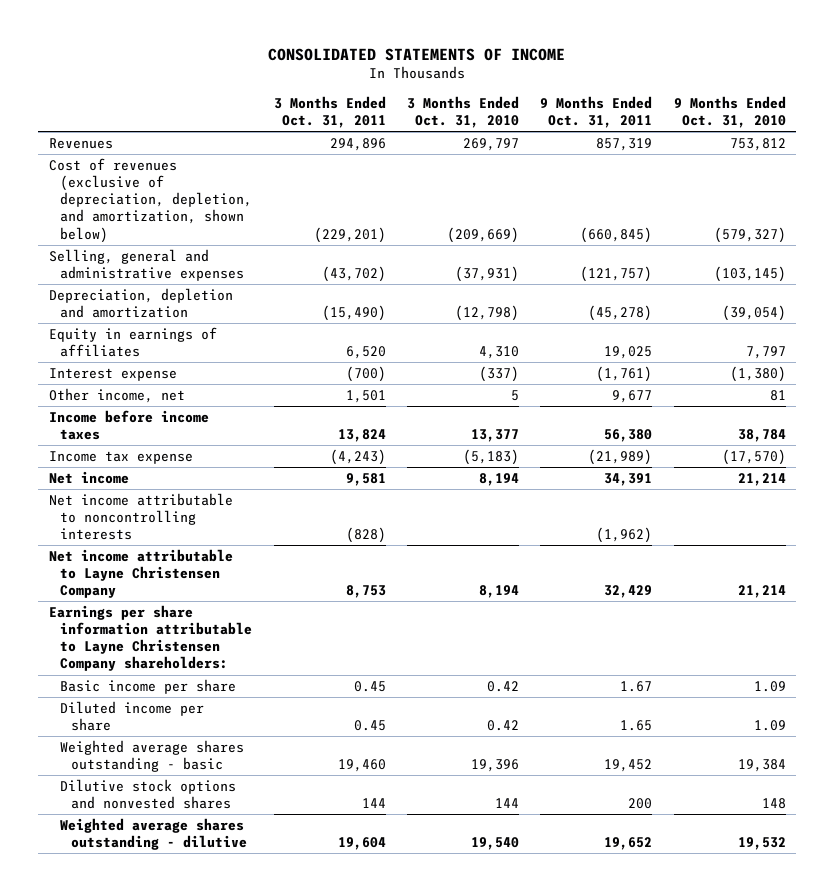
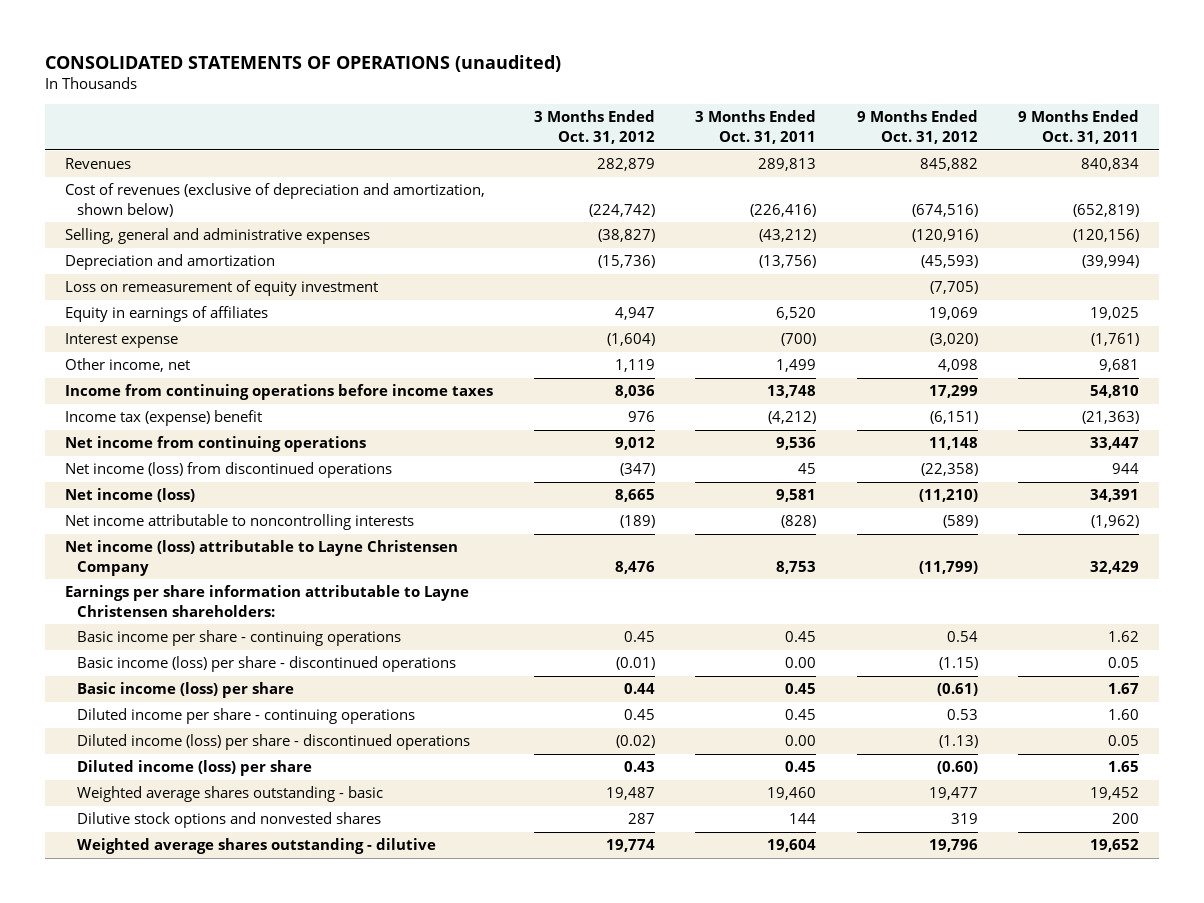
- CONSOLIDATED STATEMENTS OF INCOME
+ CONSOLIDATED STATEMENTS OF OPERATIONS (unaudited)
- | 3 Months Ended Oct. 31, 2011 | 3 Months Ended Oct. 31, 2010 | 9 Months Ended Oct. 31, 2011 | 9 Months Ended Oct. 31, 2010
+ | 3 Months Ended Oct. 31, 2012 | 3 Months Ended Oct. 31, 2011 | 9 Months Ended Oct. 31, 2012 | 9 Months Ended Oct. 31, 2011
- Revenues | 294,896 | 269,797 | 857,319 | 753,812
- Cost of revenues (exclusive of depreciation, depletion, and amortization, shown below) | (229,201) | (209,669) | (660,845) | (579,327)
- Selling, general and administrative expenses | (43,702) | (37,931) | (121,757) | (103,145)
- Depreciation, depletion and amortization | (15,490) | (12,798) | (45,278) | (39,054)
+ Revenues | 282,879 | 289,813 | 845,882 | 840,834
+ Cost of revenues (exclusive of depreciation and amortization, shown below) | (224,742) | (226,416) | (674,516) | (652,819)
+ Selling, general and administrative expenses | (38,827) | (43,212) | (120,916) | (120,156)
+ Depreciation and amortization | (15,736) | (13,756) | (45,593) | (39,994)
+ Loss on remeasurement of equity investment | | | (7,705) |
- Other income, net | 1,501 | 5 | 9,677 | 81
- Income before income taxes | 13,824 | 13,377 | 56,380 | 38,784
- Income tax expense | (4,243) | (5,183) | (21,989) | (17,570)
- Net income | 9,581 | 8,194 | 34,391 | 21,214
+ Other income, net | 1,119 | 1,499 | 4,098 | 9,681
+ Income from continuing operations before income taxes | 8,036 | 13,748 | 17,299 | 54,810
+ Income tax (expense) benefit | 976 | (4,212) | (6,151) | (21,363)
+ Net income from continuing operations | 9,012 | 9,536 | 11,148 | 33,447
+ Net income (loss) from discontinued operations | (347) | 45 | (22,358) | 944
+ Net income (loss) | 8,665 | 9,581 | (11,210) | 34,391
- Net income attributable to Layne Christensen Company | 8,753 | 8,194 | 32,429 | 21,214
- Earnings per share information attributable to Layne Christensen Company shareholders:
- Basic income per share | 0.45 | 0.42 | 1.67 | 1.09
- Diluted income per share | 0.45 | 0.42 | 1.65 | 1.09
+ Net income (loss) attributable to Layne Christensen Company | 8,476 | 8,753 | (11,799) | 32,429
+ Earnings per share information attributable to Layne Christensen shareholders:
+ Basic income per share - continuing operations | 0.45 | 0.45 | 0.54 | 1.62
+ Basic income (loss) per share - discontinued operations | (0.01) | 0.00 | (1.15) | 0.05
+ Basic income (loss) per share | 0.44 | 0.45 | (0.61) | 1.67
+ Diluted income per share - continuing operations | 0.45 | 0.45 | 0.53 | 1.60
+ Diluted income (loss) per share - discontinued operations | (0.02) | 0.00 | (1.13) | 0.05
+ Diluted income (loss) per share | 0.43 | 0.45 | (0.60) | 1.65

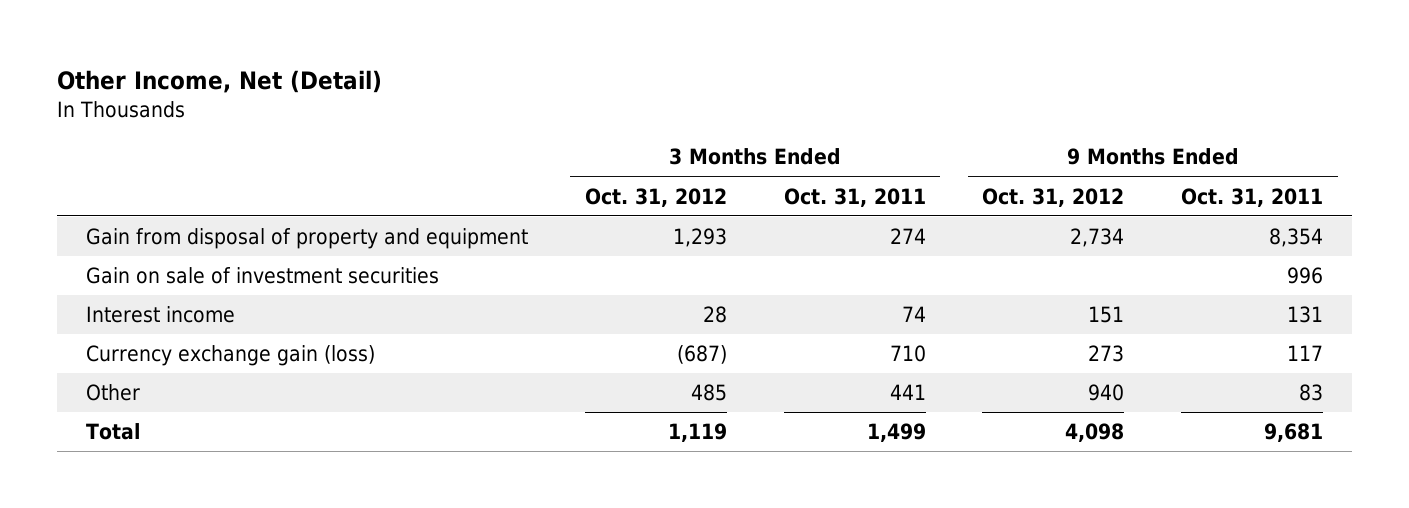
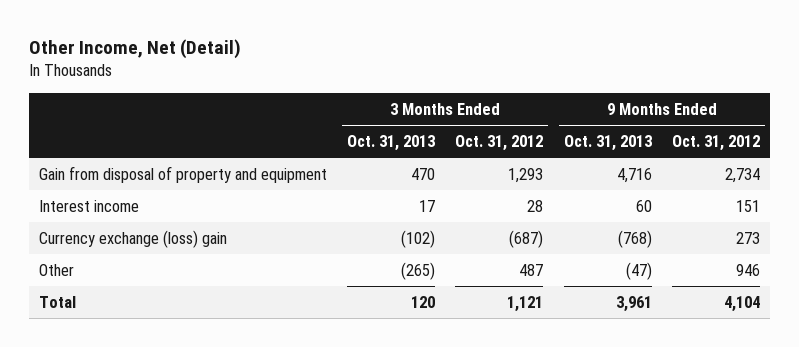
- | 3 Months Ended Oct. 31, 2012 | 3 Months Ended Oct. 31, 2011 | 9 Months Ended Oct. 31, 2012 | 9 Months Ended Oct. 31, 2011
+ | 3 Months Ended Oct. 31, 2013 | 3 Months Ended Oct. 31, 2012 | 9 Months Ended Oct. 31, 2013 | 9 Months Ended Oct. 31, 2012
- Gain on sale of investment securities | | | | 996
- Currency exchange gain (loss) | (687) | 710 | 273 | 117
- Other | 485 | 441 | 940 | 83
- Total | 1,119 | 1,499 | 4,098 | 9,681
+ Currency exchange (loss) gain | (102) | (687) | (768) | 273
+ Other | (265) | 487 | (47) | 946
+ Total | 120 | 1,121 | 3,961 | 4,104

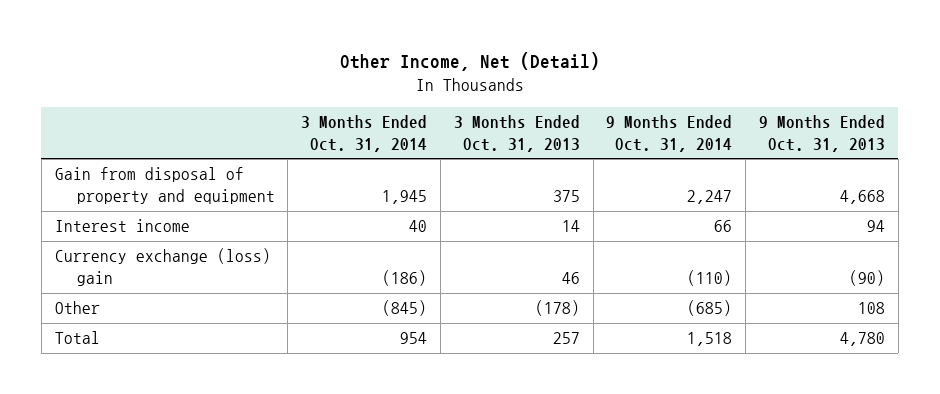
- | 3 Months Ended Oct. 31, 2013 | 3 Months Ended Oct. 31, 2012 | 9 Months Ended Oct. 31, 2013 | 9 Months Ended Oct. 31, 2012
+ | 3 Months Ended Oct. 31, 2014 | 3 Months Ended Oct. 31, 2013 | 9 Months Ended Oct. 31, 2014 | 9 Months Ended Oct. 31, 2013
- Gain from disposal of property and equipment | 470 | 1,293 | 4,716 | 2,734
- Interest income | 17 | 28 | 60 | 151
- Currency exchange (loss) gain | (102) | (687) | (768) | 273
- Other | (265) | 487 | (47) | 946
- Total | 120 | 1,121 | 3,961 | 4,104
+ Gain from disposal of property and equipment | 1,945 | 375 | 2,247 | 4,668
+ Interest income | 40 | 14 | 66 | 94
+ Currency exchange (loss) gain | (186) | 46 | (110) | (90)
+ Other | (845) | (178) | (685) | 108
+ Total | 954 | 257 | 1,518 | 4,780

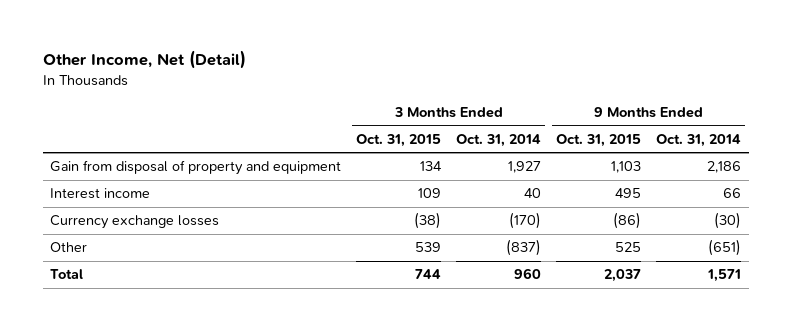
- | 3 Months Ended Oct. 31, 2014 | 3 Months Ended Oct. 31, 2013 | 9 Months Ended Oct. 31, 2014 | 9 Months Ended Oct. 31, 2013
+ | 3 Months Ended Oct. 31, 2015 | 3 Months Ended Oct. 31, 2014 | 9 Months Ended Oct. 31, 2015 | 9 Months Ended Oct. 31, 2014
- Gain from disposal of property and equipment | 1,945 | 375 | 2,247 | 4,668
+ Gain from disposal of property and equipment | 134 | 1,927 | 1,103 | 2,186
- Currency exchange (loss) gain | (186) | 46 | (110) | (90)
- Other | (845) | (178) | (685) | 108
- Total | 954 | 257 | 1,518 | 4,780
+ Currency exchange losses | (38) | (170) | (86) | (30)
+ Other | 539 | (837) | 525 | (651)
+ Total | 744 | 960 | 2,037 | 1,571

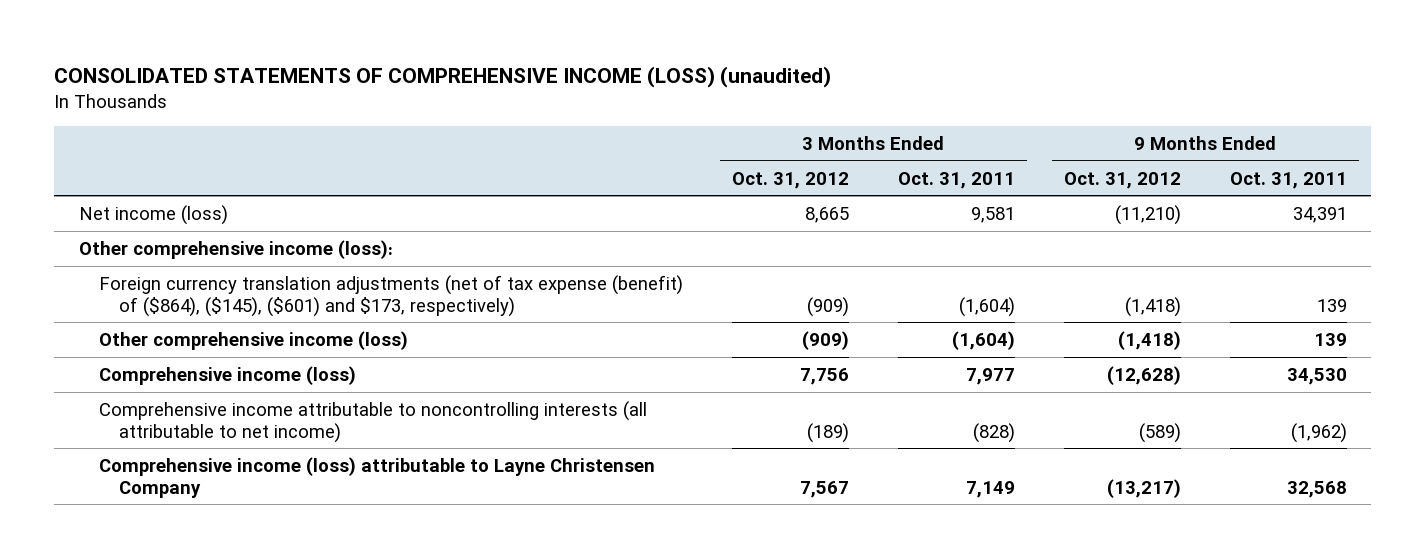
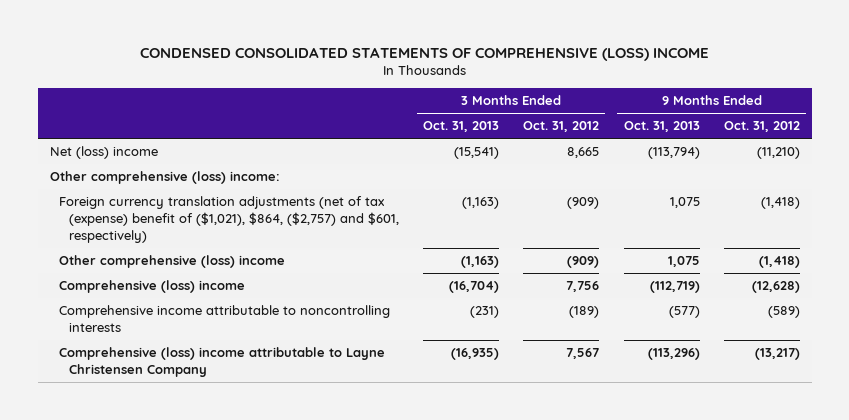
- CONSOLIDATED STATEMENTS OF COMPREHENSIVE INCOME (LOSS) (unaudited)
+ CONDENSED CONSOLIDATED STATEMENTS OF COMPREHENSIVE (LOSS) INCOME
- | 3 Months Ended Oct. 31, 2012 | 3 Months Ended Oct. 31, 2011 | 9 Months Ended Oct. 31, 2012 | 9 Months Ended Oct. 31, 2011
+ | 3 Months Ended Oct. 31, 2013 | 3 Months Ended Oct. 31, 2012 | 9 Months Ended Oct. 31, 2013 | 9 Months Ended Oct. 31, 2012
- Net income (loss) | 8,665 | 9,581 | (11,210) | 34,391
- Other comprehensive income (loss):
- Foreign currency translation adjustments (net of tax expense (benefit) of ($864), ($145), ($601) and $173, respectively) | (909) | (1,604) | (1,418) | 139
- Other comprehensive income (loss) | (909) | (1,604) | (1,418) | 139
- Comprehensive income (loss) | 7,756 | 7,977 | (12,628) | 34,530
- Comprehensive income attributable to noncontrolling interests (all attributable to net income) | (189) | (828) | (589) | (1,962)
- Comprehensive income (loss) attributable to Layne Christensen Company | 7,567 | 7,149 | (13,217) | 32,568
+ Net (loss) income | (15,541) | 8,665 | (113,794) | (11,210)
+ Other comprehensive (loss) income:
+ Foreign currency translation adjustments (net of tax (expense) benefit of ($1,021), $864, ($2,757) and $601, respectively) | (1,163) | (909) | 1,075 | (1,418)
+ Other comprehensive (loss) income | (1,163) | (909) | 1,075 | (1,418)
+ Comprehensive (loss) income | (16,704) | 7,756 | (112,719) | (12,628)
+ Comprehensive income attributable to noncontrolling interests | (231) | (189) | (577) | (589)
+ Comprehensive (loss) income attributable to Layne Christensen Company | (16,935) | 7,567 | (113,296) | (13,217)

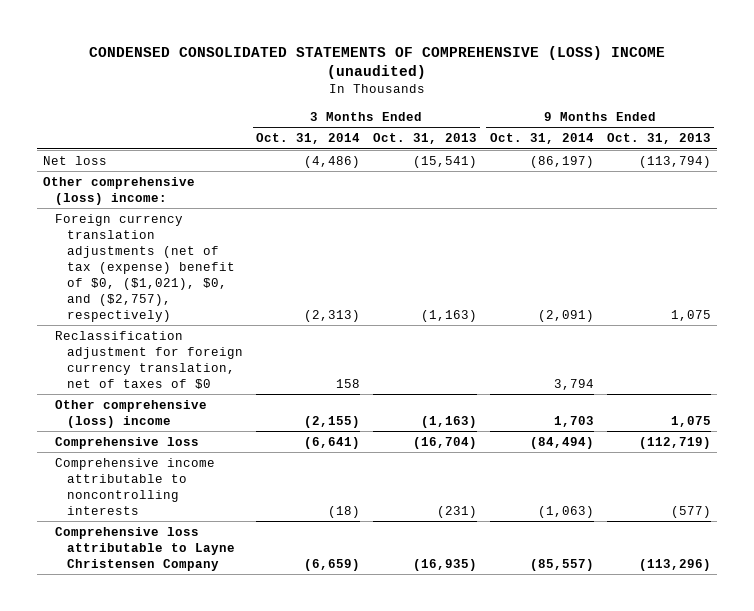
- CONDENSED CONSOLIDATED STATEMENTS OF COMPREHENSIVE (LOSS) INCOME
+ CONDENSED CONSOLIDATED STATEMENTS OF COMPREHENSIVE (LOSS) INCOME (unaudited)
- | 3 Months Ended Oct. 31, 2013 | 3 Months Ended Oct. 31, 2012 | 9 Months Ended Oct. 31, 2013 | 9 Months Ended Oct. 31, 2012
+ | 3 Months Ended Oct. 31, 2014 | 3 Months Ended Oct. 31, 2013 | 9 Months Ended Oct. 31, 2014 | 9 Months Ended Oct. 31, 2013
- Net (loss) income | (15,541) | 8,665 | (113,794) | (11,210)
+ Net loss | (4,486) | (15,541) | (86,197) | (113,794)
- Foreign currency translation adjustments (net of tax (expense) benefit of ($1,021), $864, ($2,757) and $601, respectively) | (1,163) | (909) | 1,075 | (1,418)
+ Foreign currency translation adjustments (net of tax (expense) benefit of $0, ($1,021), $0, and ($2,757), respectively) | (2,313) | (1,163) | (2,091) | 1,075
+ Reclassification adjustment for foreign currency translation, net of taxes of $0 | 158 | | 3,794 |
- Comprehensive (loss) income | (16,704) | 7,756 | (112,719) | (12,628)
+ Comprehensive loss | (6,641) | (16,704) | (84,494) | (112,719)
- Comprehensive (loss) income attributable to Layne Christensen Company | (16,935) | 7,567 | (113,296) | (13,217)
+ Comprehensive loss attributable to Layne Christensen Company | (6,659) | (16,935) | (85,557) | (113,296)

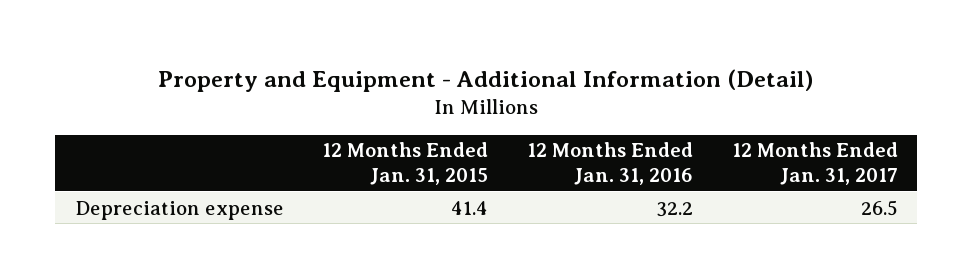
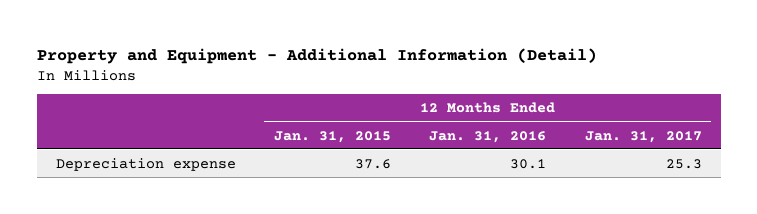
- Depreciation expense | 41.4 | 32.2 | 26.5
+ Depreciation expense | 37.6 | 30.1 | 25.3

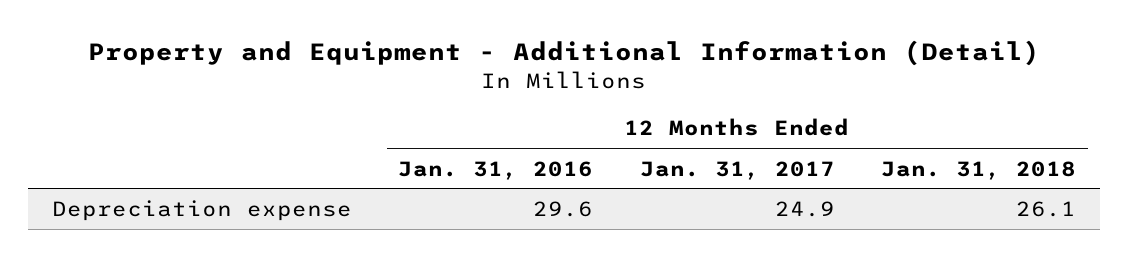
- | 12 Months Ended Jan. 31, 2015 | 12 Months Ended Jan. 31, 2016 | 12 Months Ended Jan. 31, 2017
+ | 12 Months Ended Jan. 31, 2016 | 12 Months Ended Jan. 31, 2017 | 12 Months Ended Jan. 31, 2018
- Depreciation expense | 37.6 | 30.1 | 25.3
+ Depreciation expense | 29.6 | 24.9 | 26.1

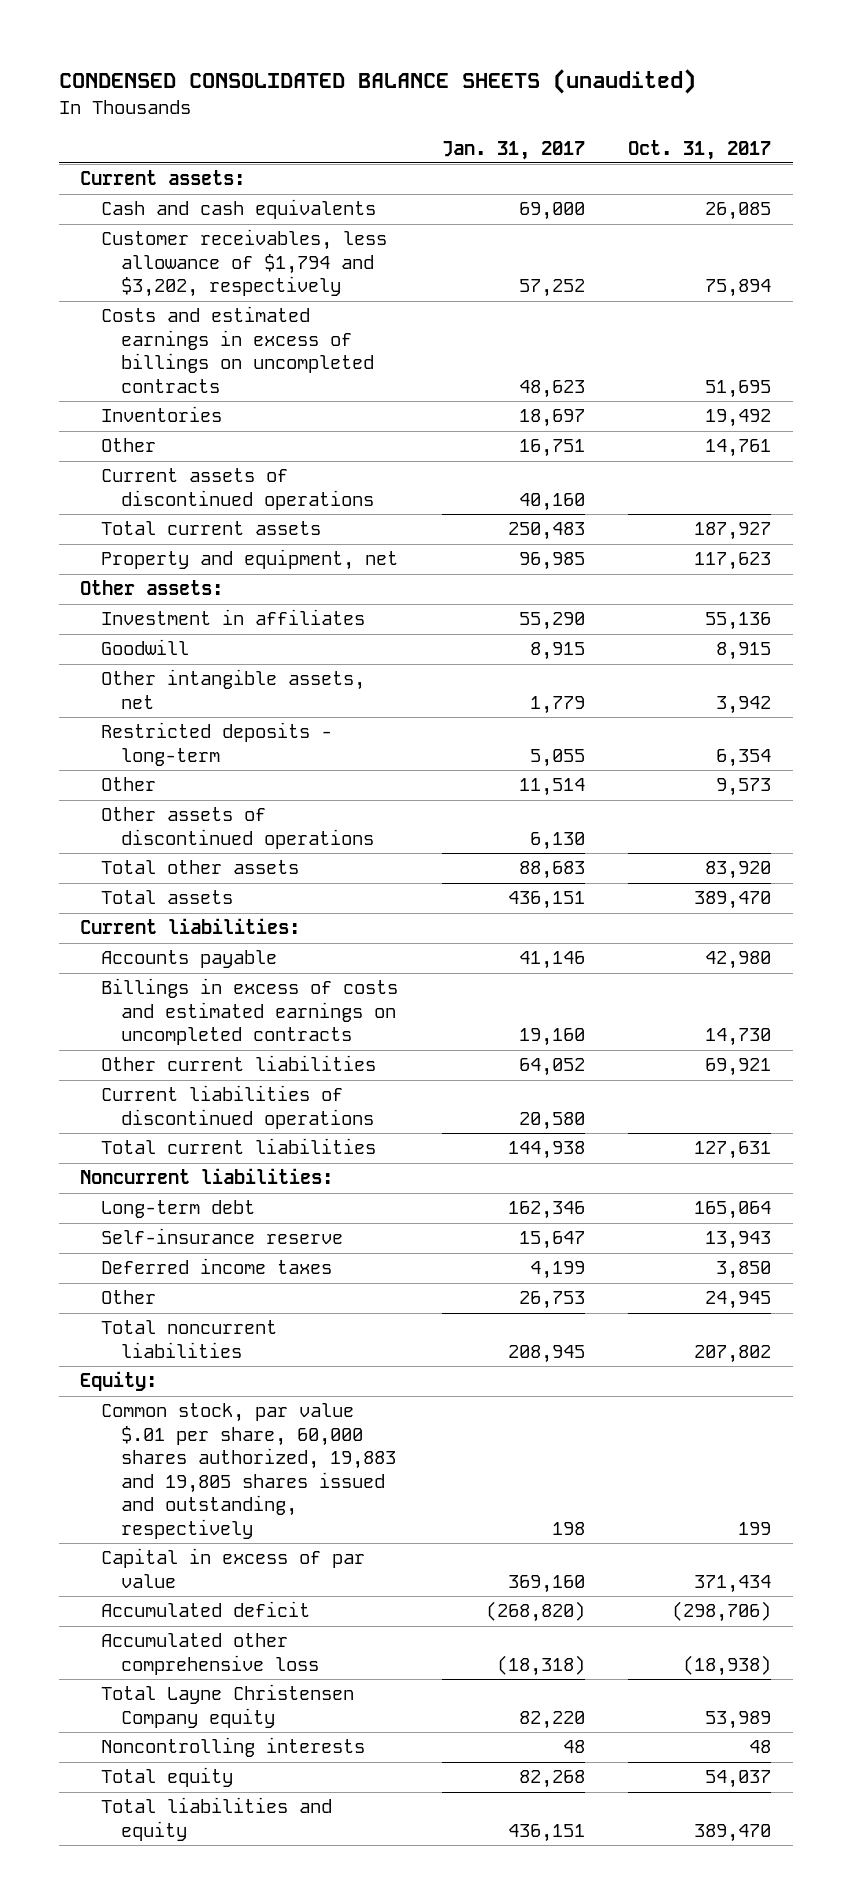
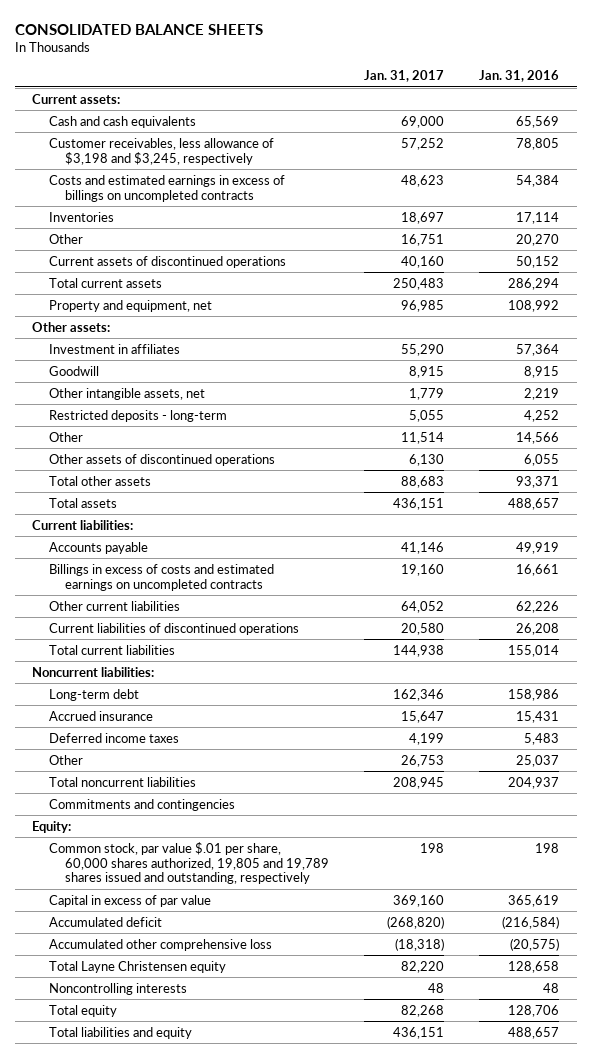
- CONDENSED CONSOLIDATED BALANCE SHEETS (unaudited)
+ CONSOLIDATED BALANCE SHEETS
- | Jan. 31, 2017 | Oct. 31, 2017
+ | Jan. 31, 2017 | Jan. 31, 2016
- Customer receivables, less allowance of $1,794 and $3,202, respectively | 57,252 | 75,894
+ Customer receivables, less allowance of $3,198 and $3,245, respectively | 57,252 | 78,805
- Self-insurance reserve | 15,647 | 13,943
+ Accrued insurance | 15,647 | 15,431
+ Commitments and contingencies
- Common stock, par value $.01 per share, 60,000 shares authorized, 19,883 and 19,805 shares issued and outstanding, respectively | 198 | 199
+ Common stock, par value $.01 per share, 60,000 shares authorized, 19,805 and 19,789 shares issued and outstanding, respectively | 198 | 198
- Total Layne Christensen Company equity | 82,220 | 53,989
+ Total Layne Christensen equity | 82,220 | 128,658

